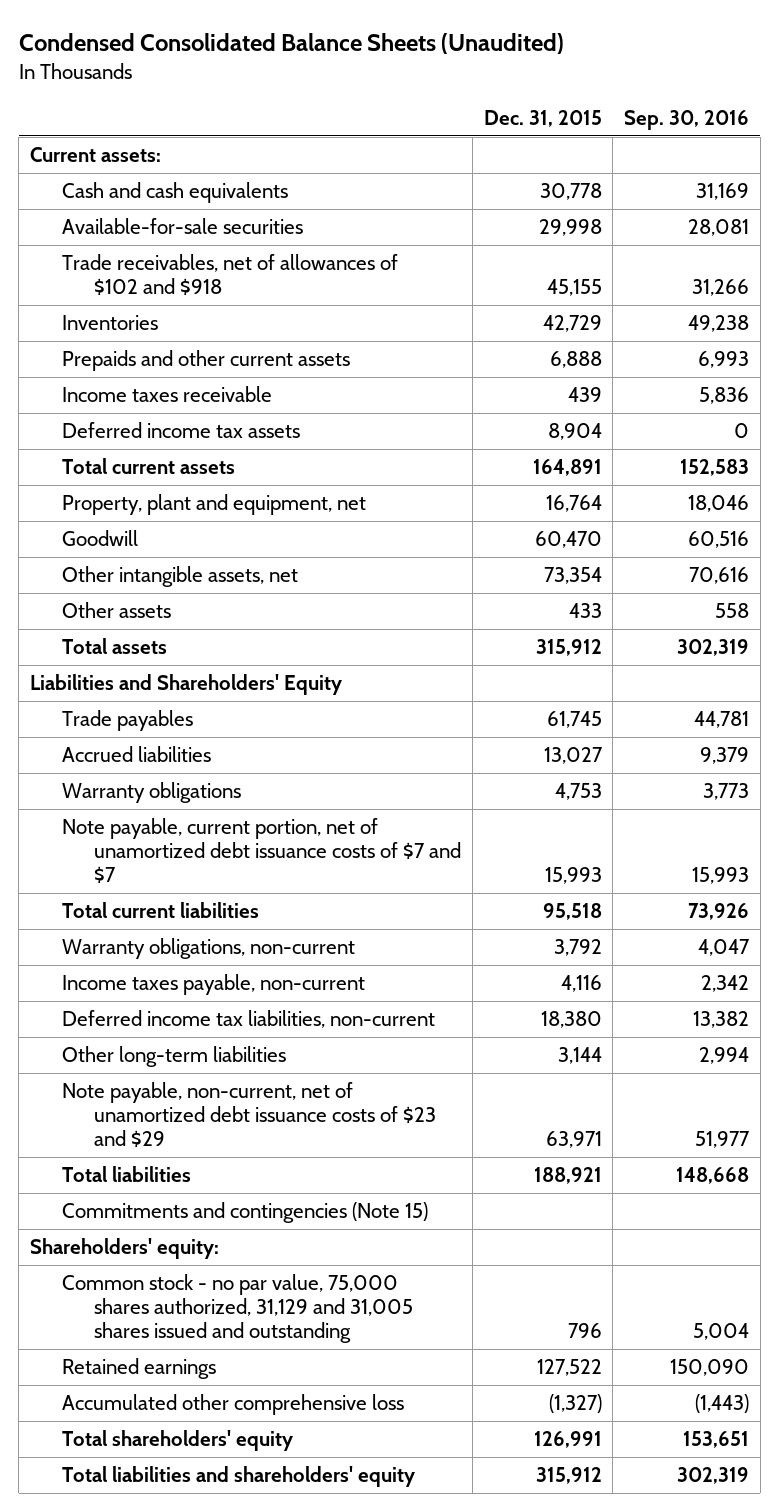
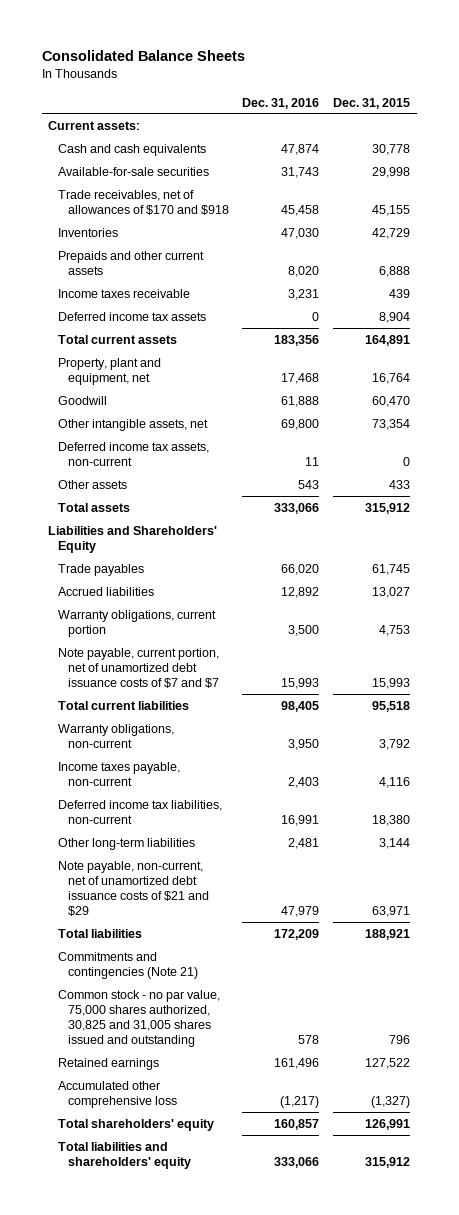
- Condensed Consolidated Balance Sheets (Unaudited)
+ Consolidated Balance Sheets
- | Dec. 31, 2015 | Sep. 30, 2016
+ | Dec. 31, 2016 | Dec. 31, 2015
- Trade receivables, net of allowances of $102 and $918 | 45,155 | 31,266
+ Trade receivables, net of allowances of $170 and $918 | 45,458 | 45,155
+ Deferred income tax assets, non-current | 11 | 0
- Warranty obligations | 4,753 | 3,773
+ Warranty obligations, current portion | 3,500 | 4,753
- Note payable, non-current, net of unamortized debt issuance costs of $23 and $29 | 63,971 | 51,977
+ Note payable, non-current, net of unamortized debt issuance costs of $21 and $29 | 47,979 | 63,971
- Commitments and contingencies (Note 15)
- Shareholders' equity:
- Common stock - no par value, 75,000 shares authorized, 31,129 and 31,005 shares issued and outstanding | 796 | 5,004
+ Commitments and contingencies (Note 21)
+ Common stock - no par value, 75,000 shares authorized, 30,825 and 31,005 shares issued and outstanding | 578 | 796

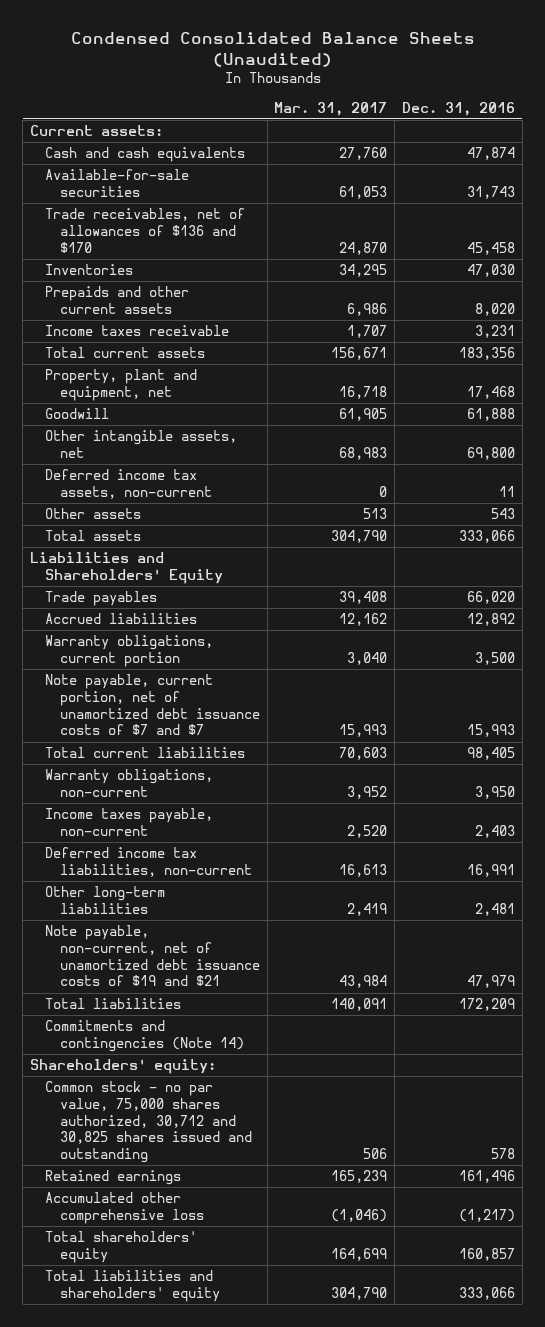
- Consolidated Balance Sheets
+ Condensed Consolidated Balance Sheets (Unaudited)
- | Dec. 31, 2016 | Dec. 31, 2015
+ | Mar. 31, 2017 | Dec. 31, 2016
- Trade receivables, net of allowances of $170 and $918 | 45,458 | 45,155
+ Trade receivables, net of allowances of $136 and $170 | 24,870 | 45,458
- Deferred income tax assets | 0 | 8,904
- Note payable, non-current, net of unamortized debt issuance costs of $21 and $29 | 47,979 | 63,971
+ Note payable, non-current, net of unamortized debt issuance costs of $19 and $21 | 43,984 | 47,979
- Commitments and contingencies (Note 21)
- Common stock - no par value, 75,000 shares authorized, 30,825 and 31,005 shares issued and outstanding | 578 | 796
+ Commitments and contingencies (Note 14)
+ Shareholders' equity:
+ Common stock - no par value, 75,000 shares authorized, 30,712 and 30,825 shares issued and outstanding | 506 | 578

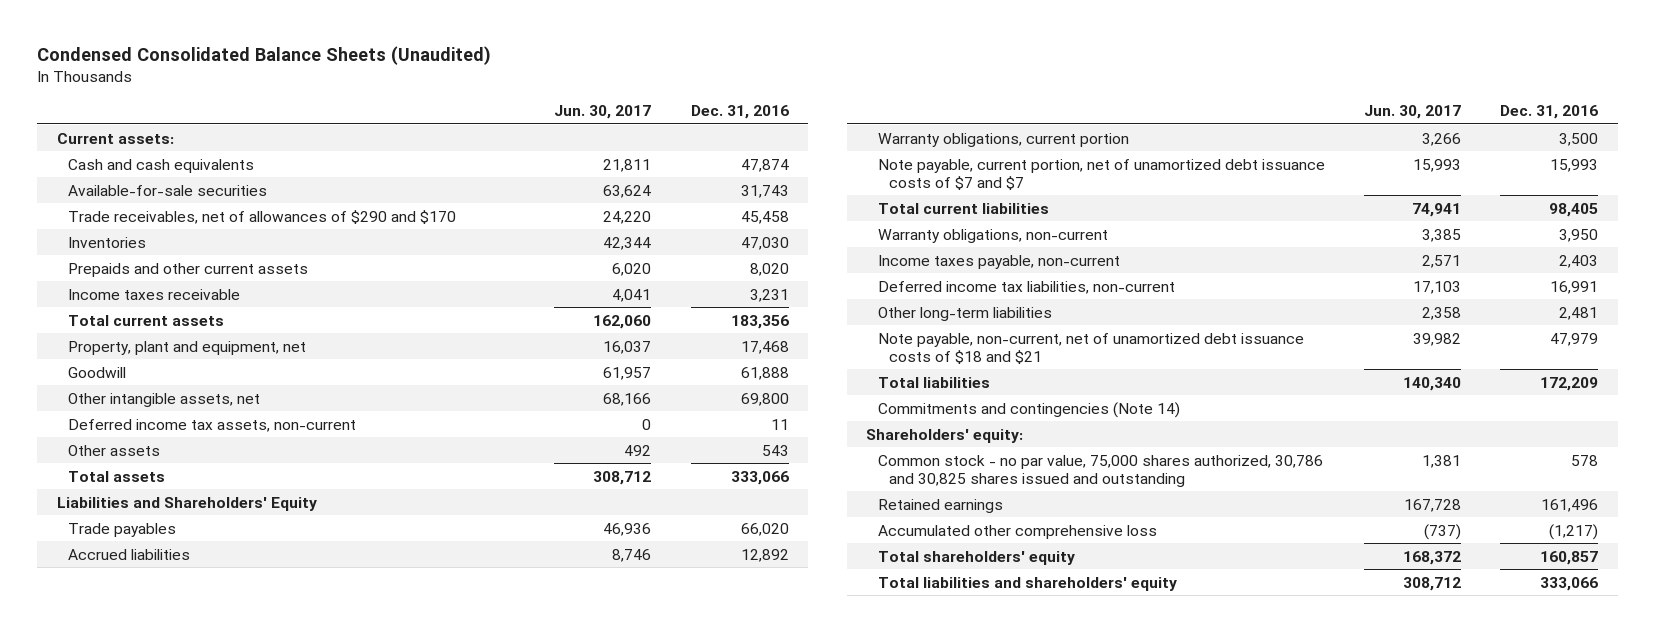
- | Mar. 31, 2017 | Dec. 31, 2016
+ | Jun. 30, 2017 | Dec. 31, 2016
- Trade receivables, net of allowances of $136 and $170 | 24,870 | 45,458
+ Trade receivables, net of allowances of $290 and $170 | 24,220 | 45,458
- Note payable, non-current, net of unamortized debt issuance costs of $19 and $21 | 43,984 | 47,979
+ Note payable, non-current, net of unamortized debt issuance costs of $18 and $21 | 39,982 | 47,979
- Common stock - no par value, 75,000 shares authorized, 30,712 and 30,825 shares issued and outstanding | 506 | 578
+ Common stock - no par value, 75,000 shares authorized, 30,786 and 30,825 shares issued and outstanding | 1,381 | 578

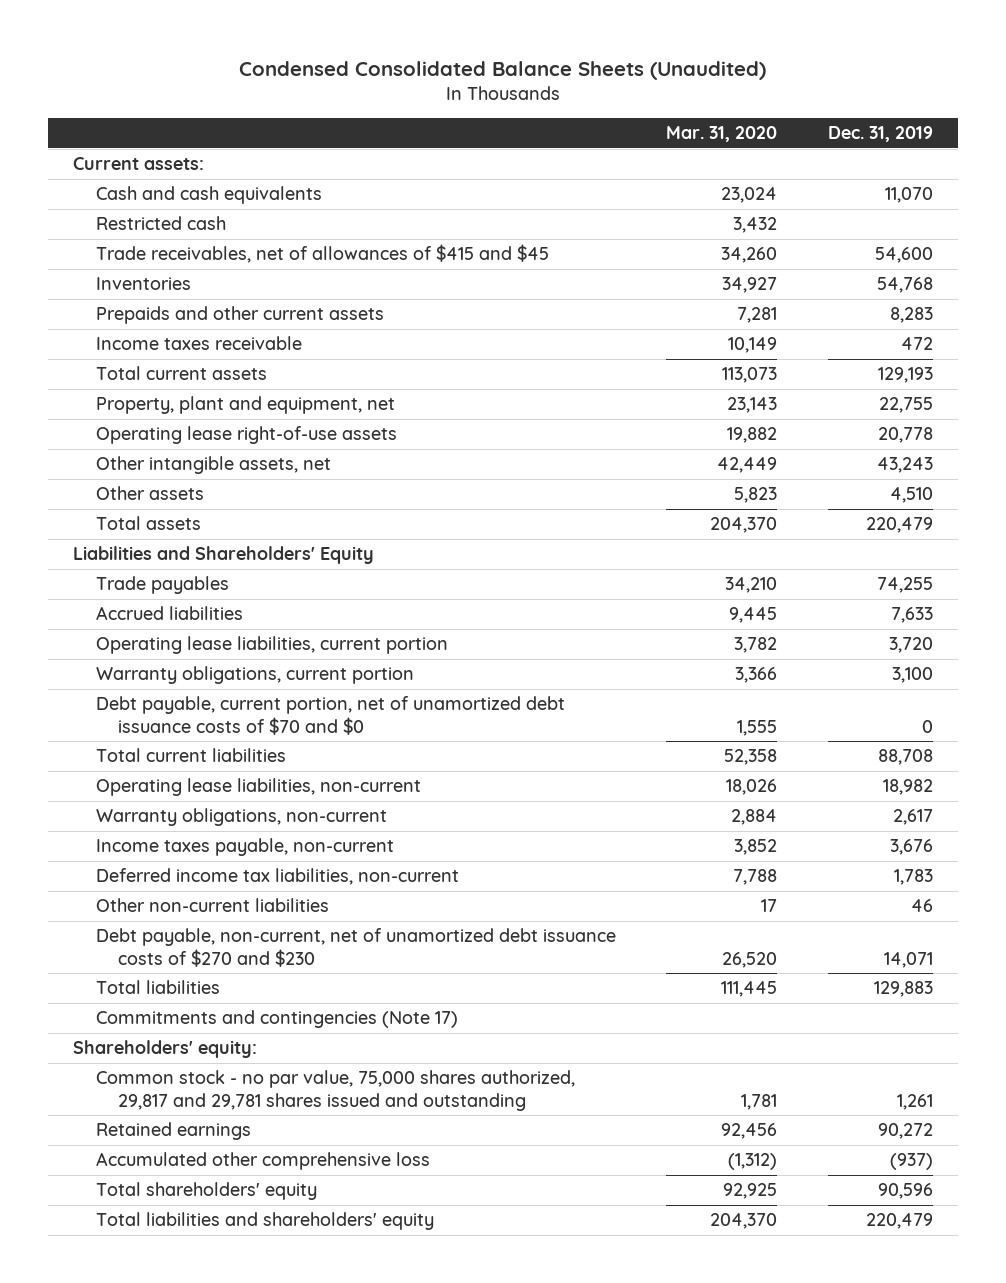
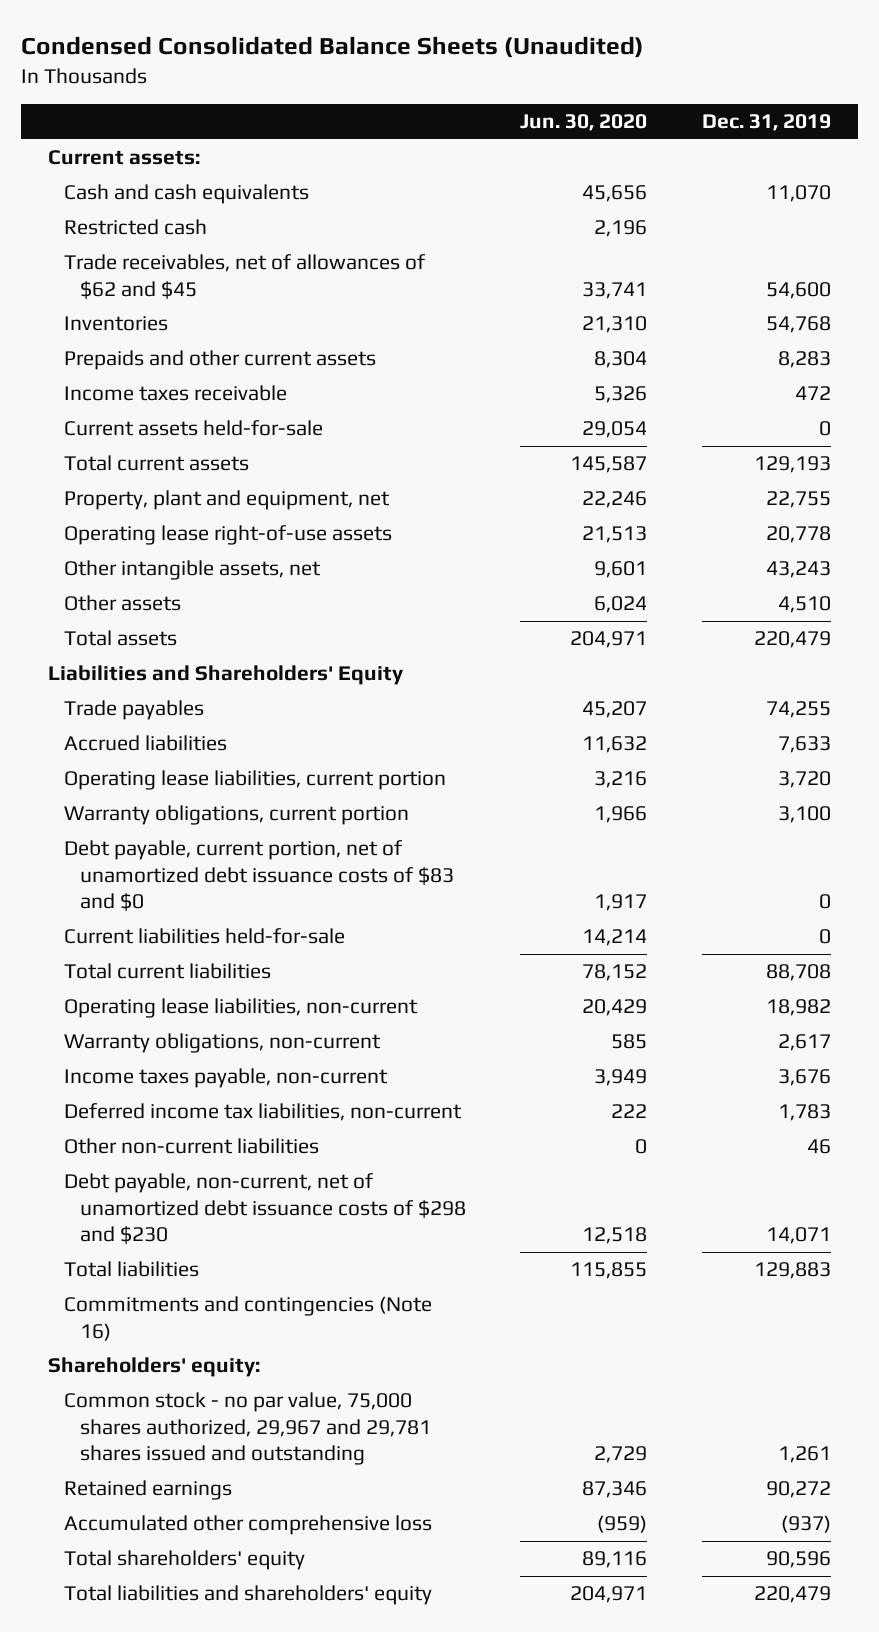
- | Mar. 31, 2020 | Dec. 31, 2019
+ | Jun. 30, 2020 | Dec. 31, 2019
- Trade receivables, net of allowances of $415 and $45 | 34,260 | 54,600
+ Trade receivables, net of allowances of $62 and $45 | 33,741 | 54,600
+ Current assets held-for-sale | 29,054 | 0
- Debt payable, current portion, net of unamortized debt issuance costs of $70 and $0 | 1,555 | 0
+ Debt payable, current portion, net of unamortized debt issuance costs of $83 and $0 | 1,917 | 0
+ Current liabilities held-for-sale | 14,214 | 0
- Debt payable, non-current, net of unamortized debt issuance costs of $270 and $230 | 26,520 | 14,071
+ Debt payable, non-current, net of unamortized debt issuance costs of $298 and $230 | 12,518 | 14,071
- Commitments and contingencies (Note 17)
+ Commitments and contingencies (Note 16)
- Common stock - no par value, 75,000 shares authorized, 29,817 and 29,781 shares issued and outstanding | 1,781 | 1,261
+ Common stock - no par value, 75,000 shares authorized, 29,967 and 29,781 shares issued and outstanding | 2,729 | 1,261

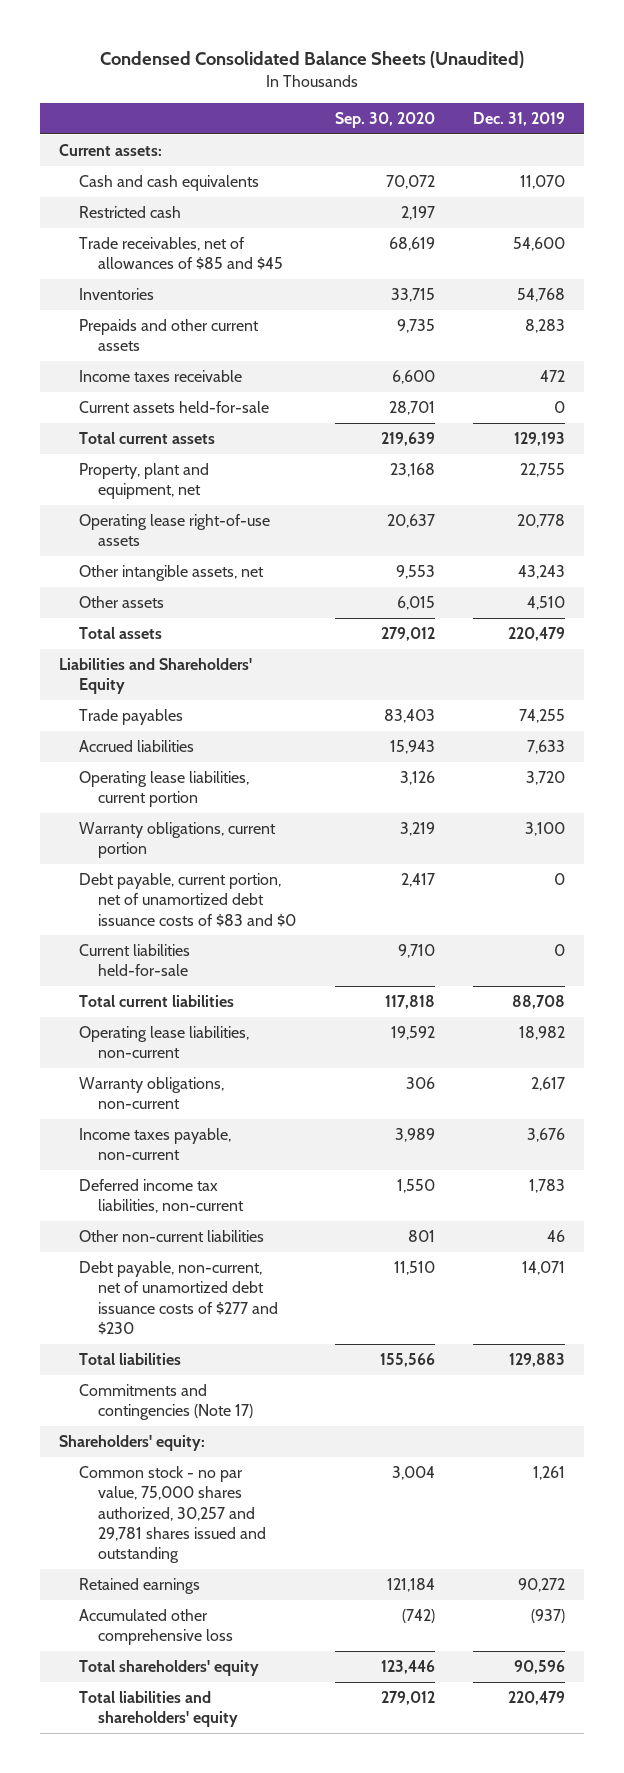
- | Jun. 30, 2020 | Dec. 31, 2019
+ | Sep. 30, 2020 | Dec. 31, 2019
- Trade receivables, net of allowances of $62 and $45 | 33,741 | 54,600
+ Trade receivables, net of allowances of $85 and $45 | 68,619 | 54,600
- Debt payable, non-current, net of unamortized debt issuance costs of $298 and $230 | 12,518 | 14,071
+ Debt payable, non-current, net of unamortized debt issuance costs of $277 and $230 | 11,510 | 14,071
- Commitments and contingencies (Note 16)
+ Commitments and contingencies (Note 17)
- Common stock - no par value, 75,000 shares authorized, 29,967 and 29,781 shares issued and outstanding | 2,729 | 1,261
+ Common stock - no par value, 75,000 shares authorized, 30,257 and 29,781 shares issued and outstanding | 3,004 | 1,261

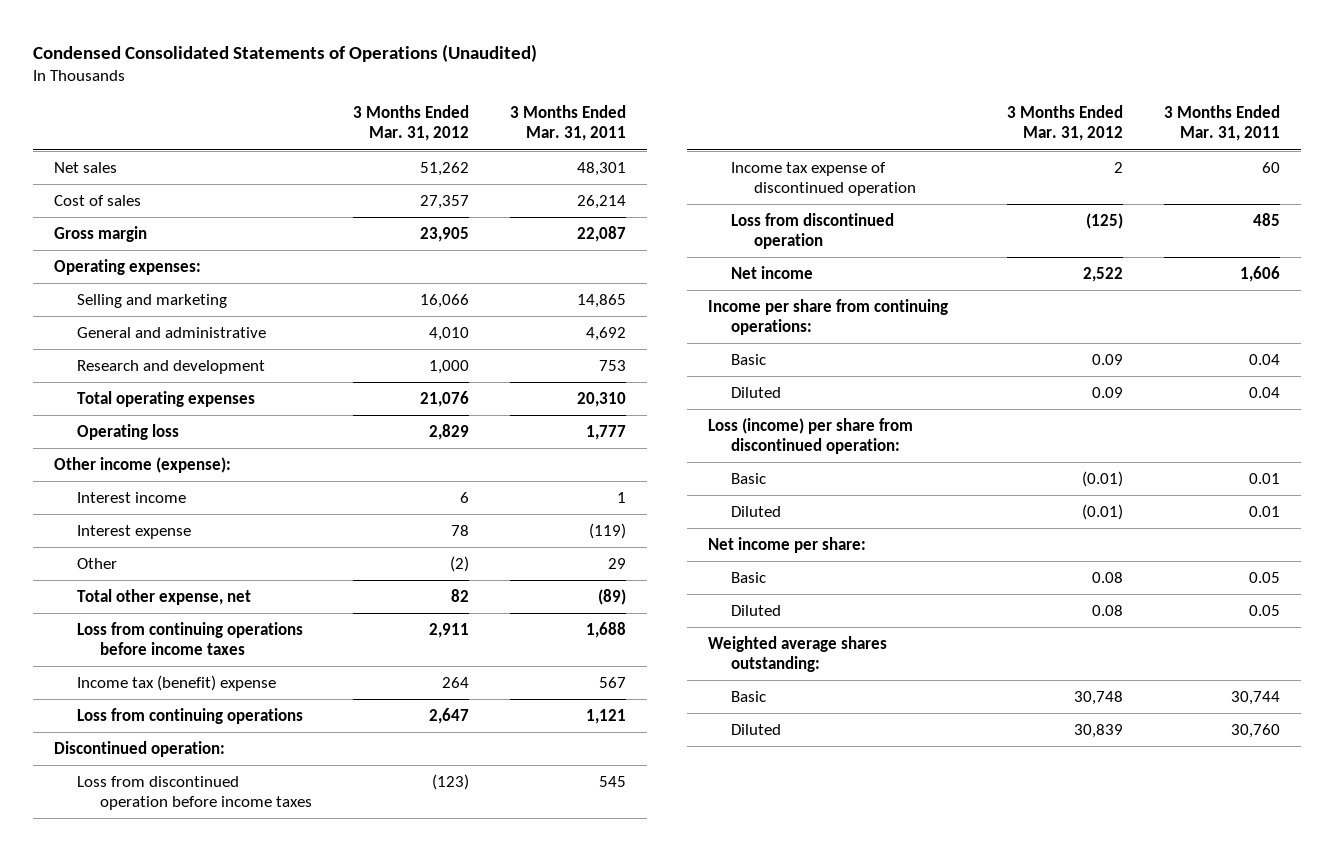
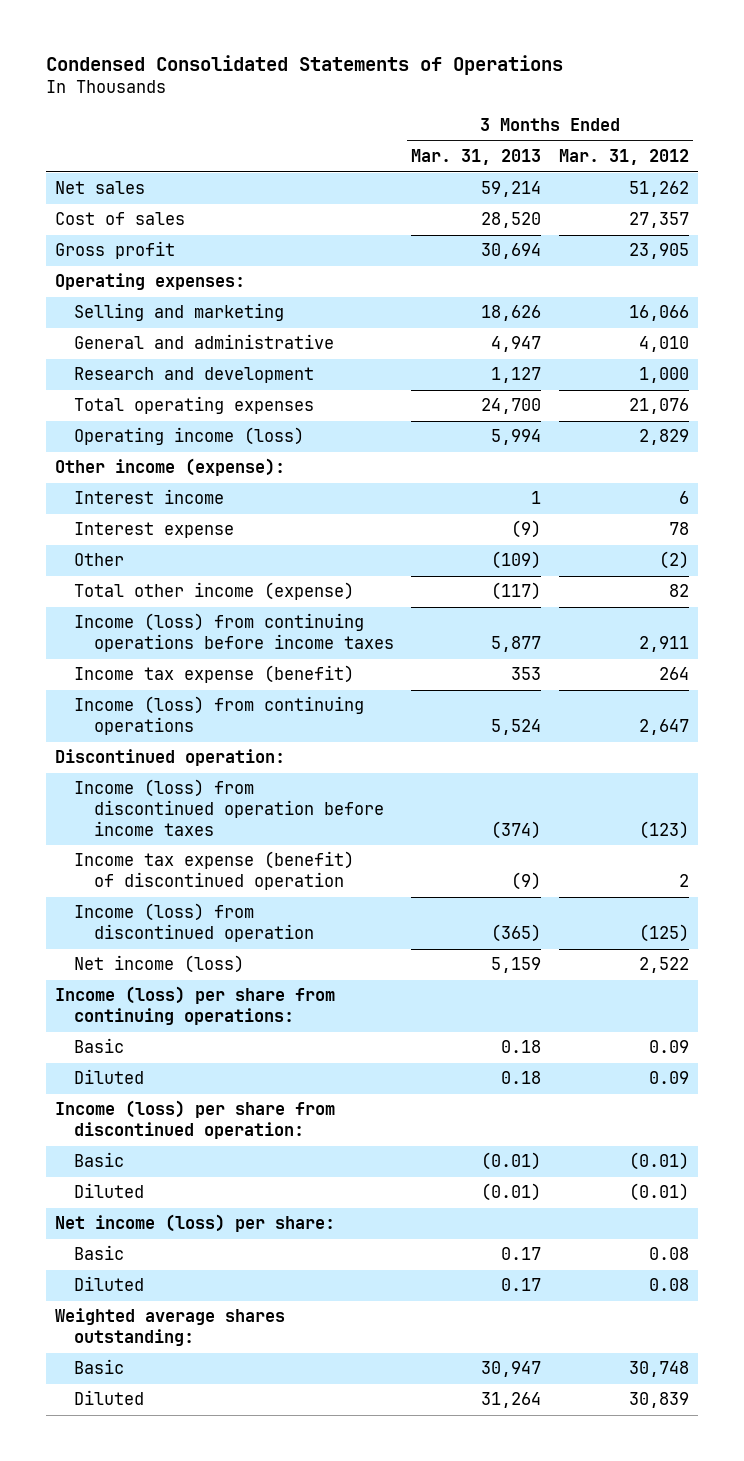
- Condensed Consolidated Statements of Operations (Unaudited)
+ Condensed Consolidated Statements of Operations
- | 3 Months Ended Mar. 31, 2012 | 3 Months Ended Mar. 31, 2011
+ | 3 Months Ended Mar. 31, 2013 | 3 Months Ended Mar. 31, 2012
- Gross margin | 23,905 | 22,087
+ Gross profit | 30,694 | 23,905
- Operating loss | 2,829 | 1,777
+ Operating income (loss) | 5,994 | 2,829
- Total other expense, net | 82 | (89)
- Loss from continuing operations before income taxes | 2,911 | 1,688
- Income tax (benefit) expense | 264 | 567
- Loss from continuing operations | 2,647 | 1,121
+ Total other income (expense) | (117) | 82
+ Income (loss) from continuing operations before income taxes | 5,877 | 2,911
+ Income tax expense (benefit) | 353 | 264
+ Income (loss) from continuing operations | 5,524 | 2,647
- Loss from discontinued operation before income taxes | (123) | 545
- Income tax expense of discontinued operation | 2 | 60
- Loss from discontinued operation | (125) | 485
- Net income | 2,522 | 1,606
- Income per share from continuing operations:
+ Income (loss) from discontinued operation before income taxes | (374) | (123)
+ Income tax expense (benefit) of discontinued operation | (9) | 2
+ Income (loss) from discontinued operation | (365) | (125)
+ Net income (loss) | 5,159 | 2,522
+ Income (loss) per share from continuing operations:
- Loss (income) per share from discontinued operation:
+ Income (loss) per share from discontinued operation:
- Net income per share:
+ Net income (loss) per share:

